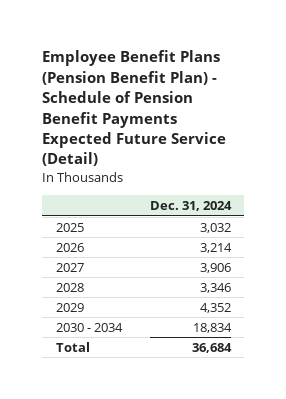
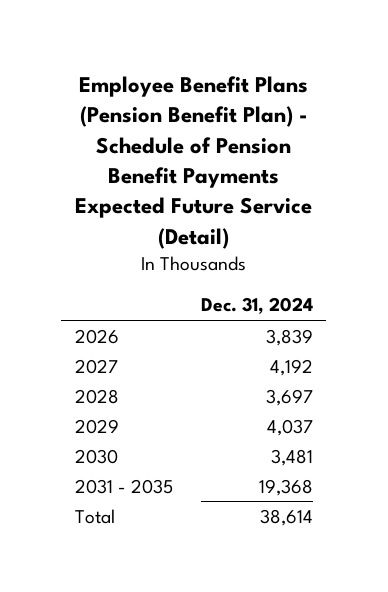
- 2025 | 3,032
- 2026 | 3,214
- 2027 | 3,906
- 2028 | 3,346
- 2029 | 4,352
- 2030 - 2034 | 18,834
- Total | 36,684
+ 2026 | 3,839
+ 2027 | 4,192
+ 2028 | 3,697
+ 2029 | 4,037
+ 2030 | 3,481
+ 2031 - 2035 | 19,368
+ Total | 38,614

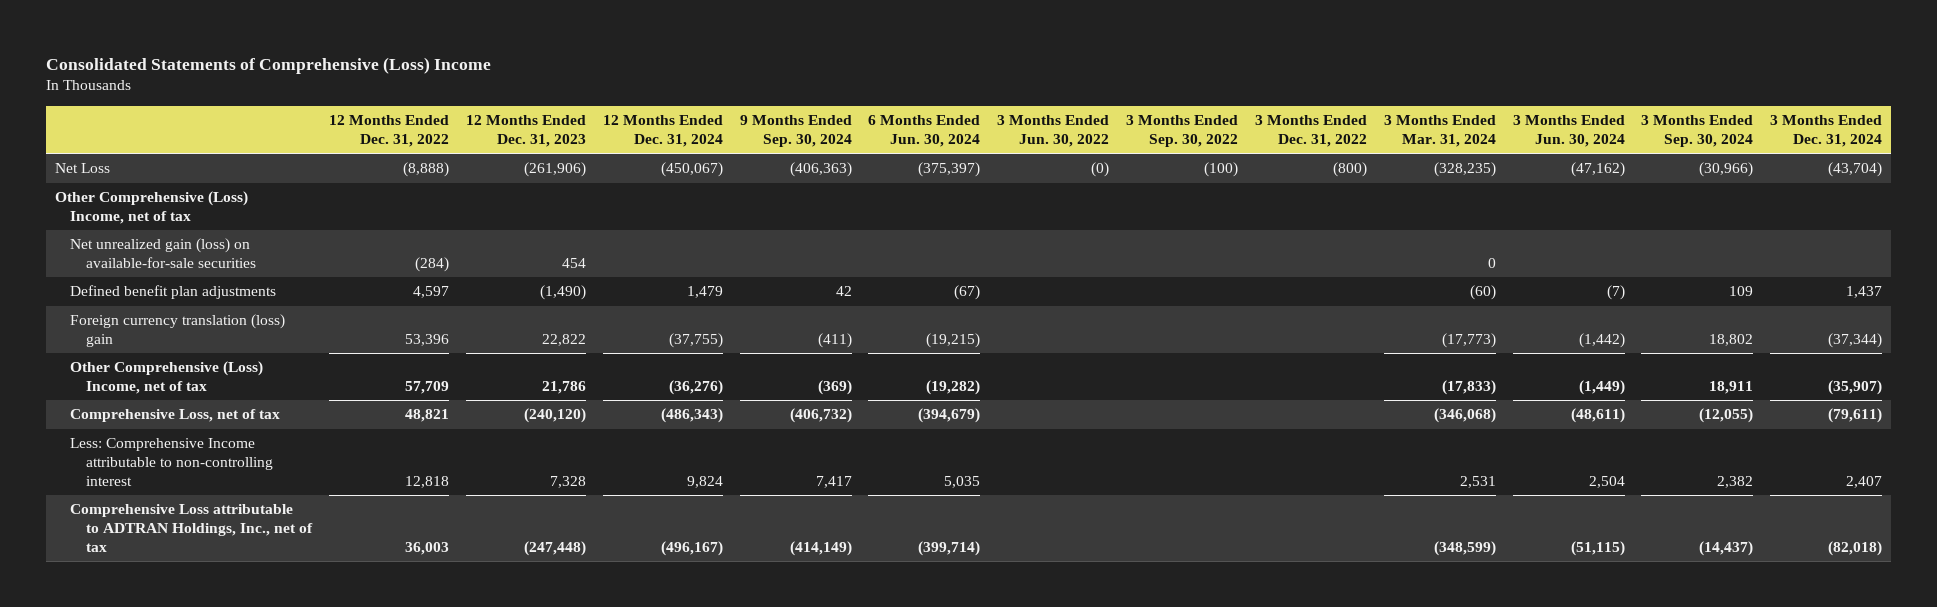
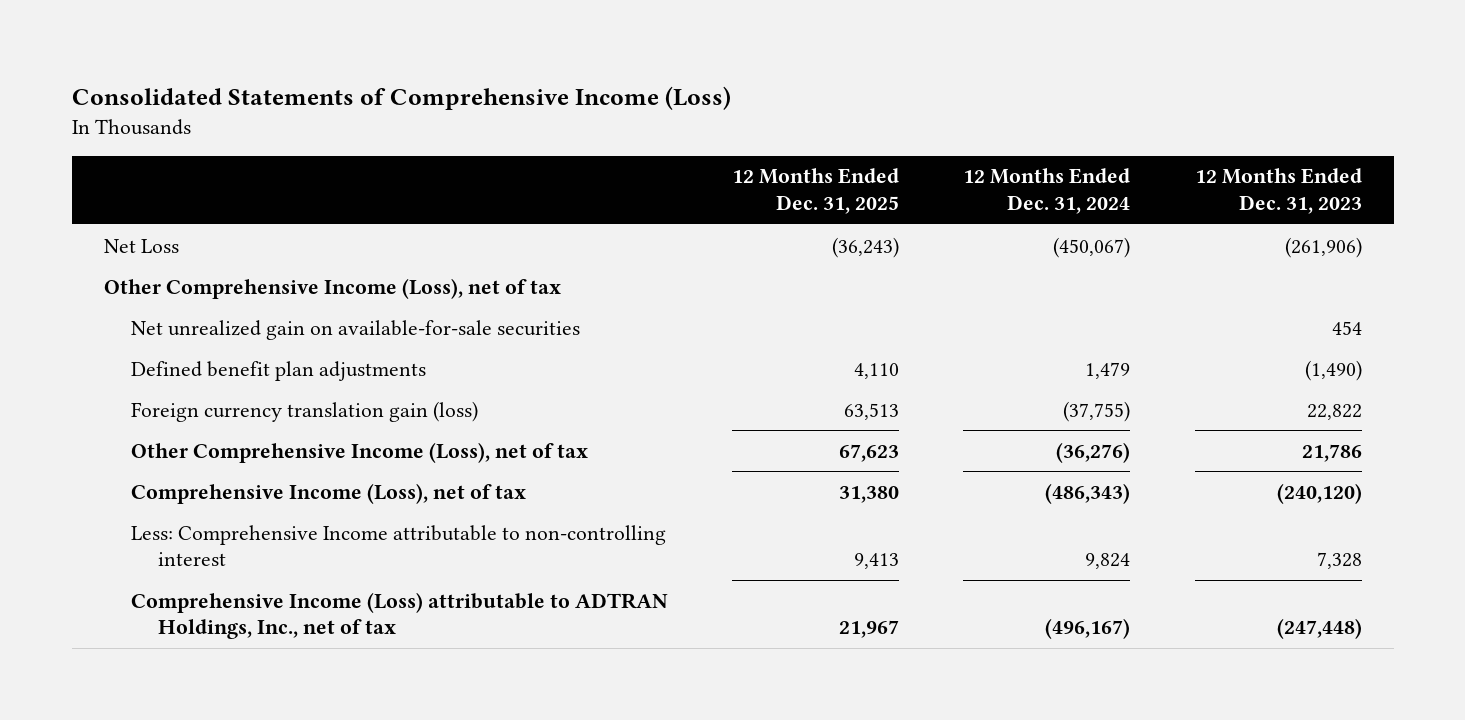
- Consolidated Statements of Comprehensive (Loss) Income
+ Consolidated Statements of Comprehensive Income (Loss)
- | 12 Months Ended Dec. 31, 2022 | 12 Months Ended Dec. 31, 2023 | 12 Months Ended Dec. 31, 2024 | 9 Months Ended Sep. 30, 2024 | 6 Months Ended Jun. 30, 2024 | 3 Months Ended Jun. 30, 2022 | 3 Months Ended Sep. 30, 2022 | 3 Months Ended Dec. 31, 2022 | 3 Months Ended Mar. 31, 2024 | 3 Months Ended Jun. 30, 2024 | 3 Months Ended Sep. 30, 2024 | 3 Months Ended Dec. 31, 2024
+ | 12 Months Ended Dec. 31, 2025 | 12 Months Ended Dec. 31, 2024 | 12 Months Ended Dec. 31, 2023
- Other Comprehensive (Loss) Income, net of tax
- Net unrealized gain (loss) on available-for-sale securities | (284) | 454 | | | | | | | 0 | | |
+ Other Comprehensive Income (Loss), net of tax
+ Net unrealized gain on available-for-sale securities | | | 454
- Foreign currency translation (loss) gain | 53,396 | 22,822 | (37,755) | (411) | (19,215) | | | | (17,773) | (1,442) | 18,802 | (37,344)
- Other Comprehensive (Loss) Income, net of tax | 57,709 | 21,786 | (36,276) | (369) | (19,282) | | | | (17,833) | (1,449) | 18,911 | (35,907)
- Comprehensive Loss, net of tax | 48,821 | (240,120) | (486,343) | (406,732) | (394,679) | | | | (346,068) | (48,611) | (12,055) | (79,611)
+ Foreign currency translation gain (loss) | 63,513 | (37,755) | 22,822
+ Other Comprehensive Income (Loss), net of tax | 67,623 | (36,276) | 21,786
+ Comprehensive Income (Loss), net of tax | 31,380 | (486,343) | (240,120)
- Comprehensive Loss attributable to ADTRAN Holdings, Inc., net of tax | 36,003 | (247,448) | (496,167) | (414,149) | (399,714) | | | | (348,599) | (51,115) | (14,437) | (82,018)
+ Comprehensive Income (Loss) attributable to ADTRAN Holdings, Inc., net of tax | 21,967 | (496,167) | (247,448)

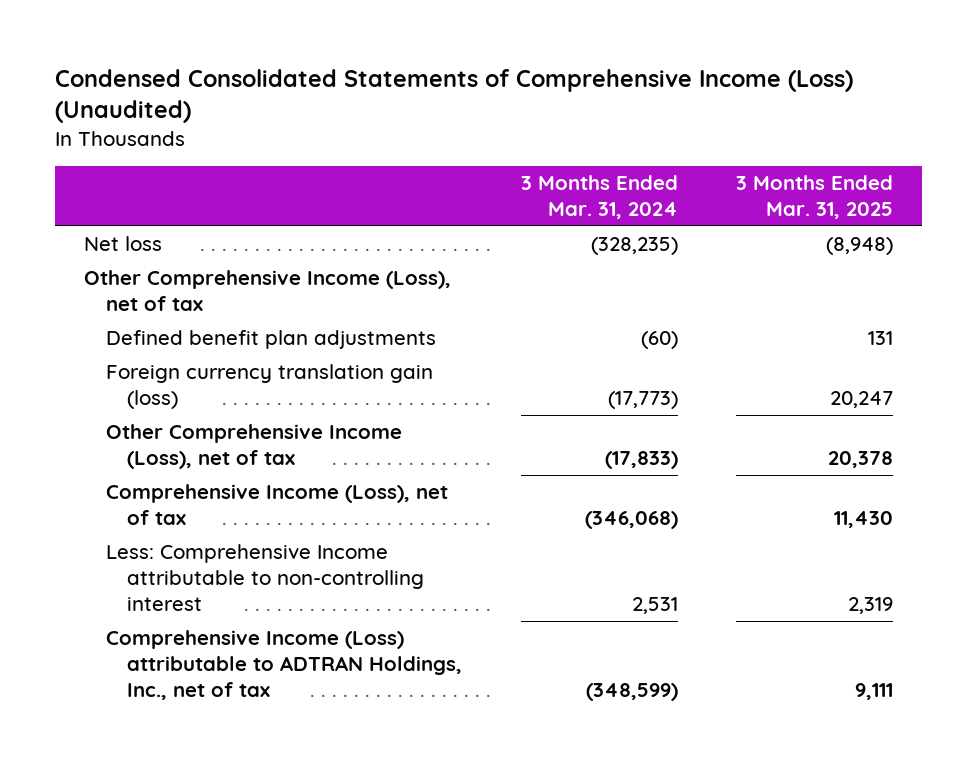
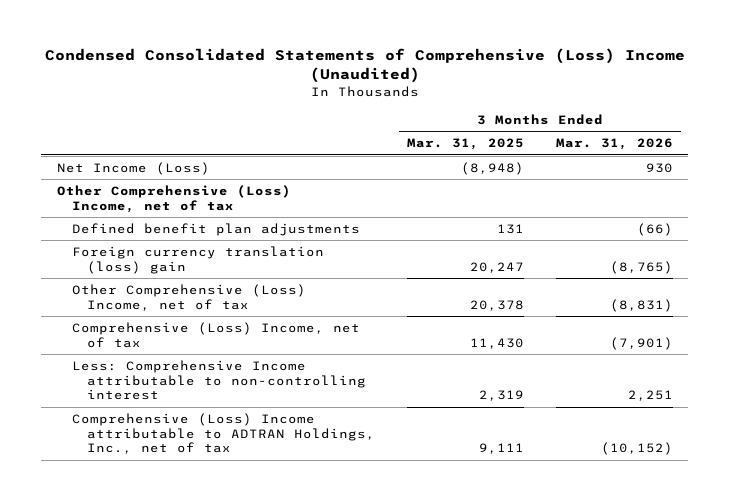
- Condensed Consolidated Statements of Comprehensive Income (Loss) (Unaudited)
+ Condensed Consolidated Statements of Comprehensive (Loss) Income (Unaudited)
- | 3 Months Ended Mar. 31, 2024 | 3 Months Ended Mar. 31, 2025
+ | 3 Months Ended Mar. 31, 2025 | 3 Months Ended Mar. 31, 2026
- Net loss | (328,235) | (8,948)
- Other Comprehensive Income (Loss), net of tax
+ Net Income (Loss) | (8,948) | 930
+ Other Comprehensive (Loss) Income, net of tax
- Foreign currency translation gain (loss) | (17,773) | 20,247
- Other Comprehensive Income (Loss), net of tax | (17,833) | 20,378
- Comprehensive Income (Loss), net of tax | (346,068) | 11,430
+ Foreign currency translation (loss) gain | 20,247 | (8,765)
+ Other Comprehensive (Loss) Income, net of tax | 20,378 | (8,831)
+ Comprehensive (Loss) Income, net of tax | 11,430 | (7,901)
- Comprehensive Income (Loss) attributable to ADTRAN Holdings, Inc., net of tax | (348,599) | 9,111
+ Comprehensive (Loss) Income attributable to ADTRAN Holdings, Inc., net of tax | 9,111 | (10,152)

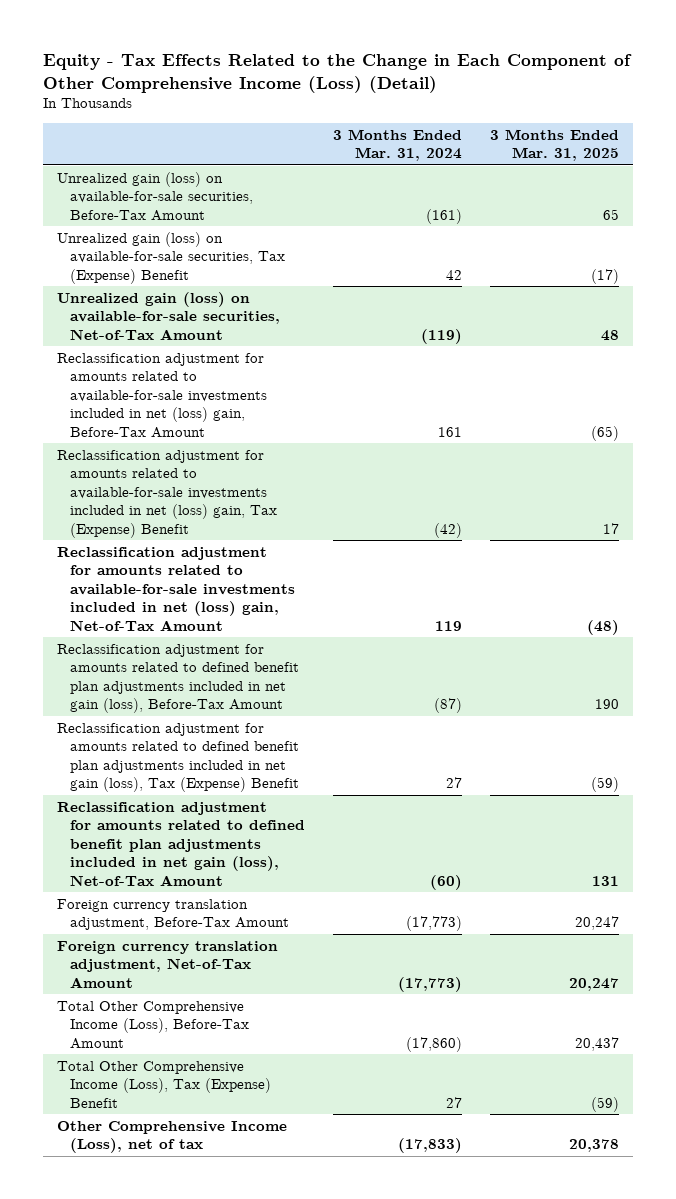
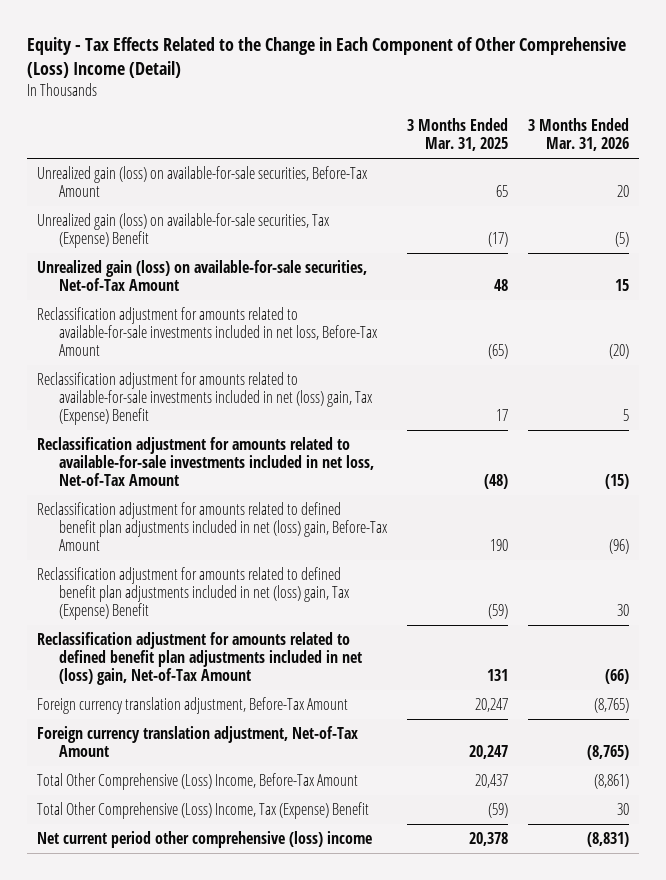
- Equity - Tax Effects Related to the Change in Each Component of Other Comprehensive Income (Loss) (Detail)
+ Equity - Tax Effects Related to the Change in Each Component of Other Comprehensive (Loss) Income (Detail)
- | 3 Months Ended Mar. 31, 2024 | 3 Months Ended Mar. 31, 2025
+ | 3 Months Ended Mar. 31, 2025 | 3 Months Ended Mar. 31, 2026
- Reclassification adjustment for amounts related to available-for-sale investments included in net (loss) gain, Before-Tax Amount | 161 | (65)
+ Reclassification adjustment for amounts related to available-for-sale investments included in net loss, Before-Tax Amount | (65) | (20)
- Reclassification adjustment for amounts related to available-for-sale investments included in net (loss) gain, Net-of-Tax Amount | 119 | (48)
- Reclassification adjustment for amounts related to defined benefit plan adjustments included in net gain (loss), Before-Tax Amount | (87) | 190
- Reclassification adjustment for amounts related to defined benefit plan adjustments included in net gain (loss), Tax (Expense) Benefit | 27 | (59)
- Reclassification adjustment for amounts related to defined benefit plan adjustments included in net gain (loss), Net-of-Tax Amount | (60) | 131
+ Reclassification adjustment for amounts related to available-for-sale investments included in net loss, Net-of-Tax Amount | (48) | (15)
+ Reclassification adjustment for amounts related to defined benefit plan adjustments included in net (loss) gain, Before-Tax Amount | 190 | (96)
+ Reclassification adjustment for amounts related to defined benefit plan adjustments included in net (loss) gain, Tax (Expense) Benefit | (59) | 30
+ Reclassification adjustment for amounts related to defined benefit plan adjustments included in net (loss) gain, Net-of-Tax Amount | 131 | (66)
- Total Other Comprehensive Income (Loss), Before-Tax Amount | (17,860) | 20,437
- Total Other Comprehensive Income (Loss), Tax (Expense) Benefit | 27 | (59)
- Other Comprehensive Income (Loss), net of tax | (17,833) | 20,378
+ Total Other Comprehensive (Loss) Income, Before-Tax Amount | 20,437 | (8,861)
+ Total Other Comprehensive (Loss) Income, Tax (Expense) Benefit | (59) | 30
+ Net current period other comprehensive (loss) income | 20,378 | (8,831)

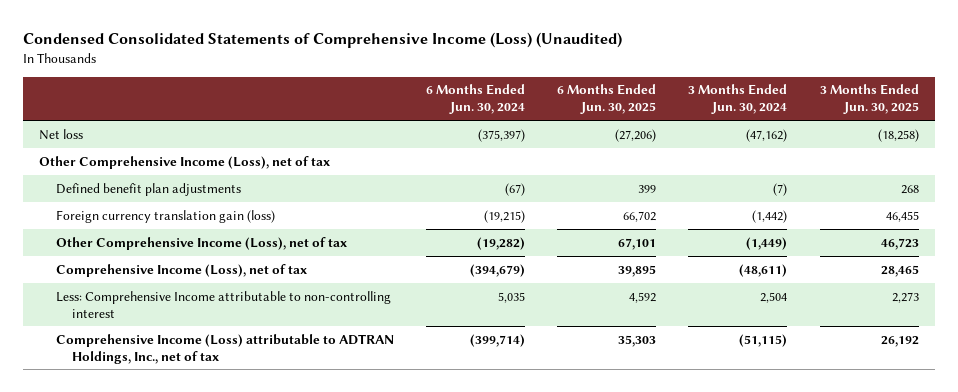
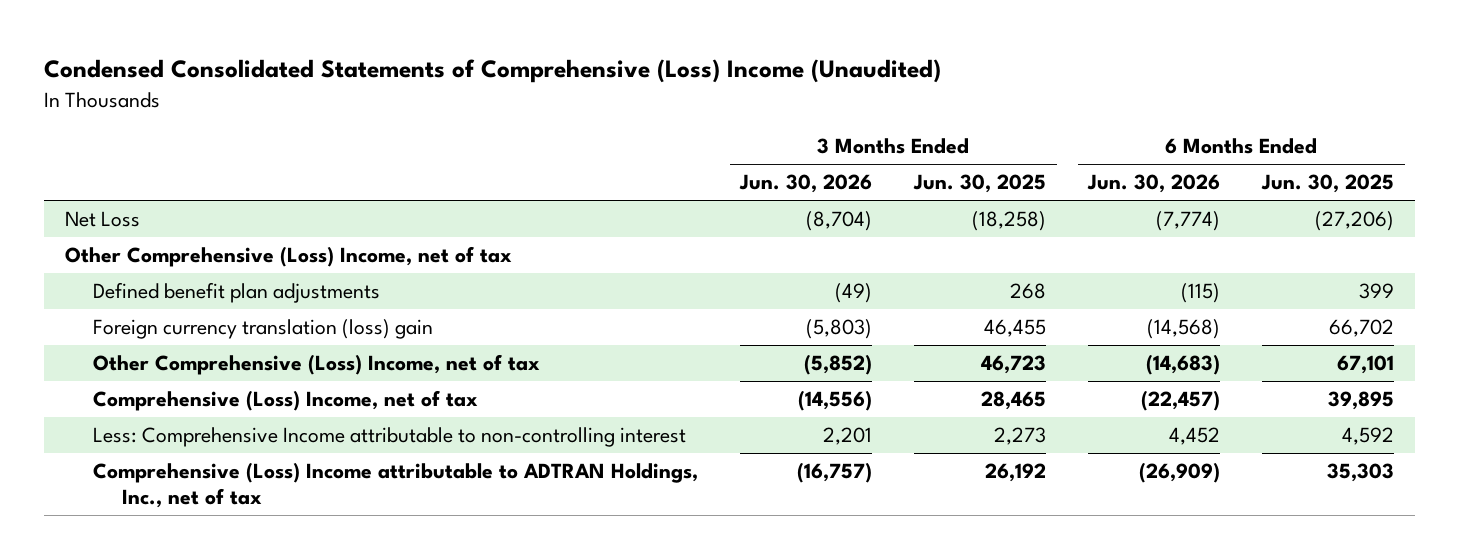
- Condensed Consolidated Statements of Comprehensive Income (Loss) (Unaudited)
+ Condensed Consolidated Statements of Comprehensive (Loss) Income (Unaudited)
- | 6 Months Ended Jun. 30, 2024 | 6 Months Ended Jun. 30, 2025 | 3 Months Ended Jun. 30, 2024 | 3 Months Ended Jun. 30, 2025
+ | 3 Months Ended Jun. 30, 2026 | 3 Months Ended Jun. 30, 2025 | 6 Months Ended Jun. 30, 2026 | 6 Months Ended Jun. 30, 2025
- Net loss | (375,397) | (27,206) | (47,162) | (18,258)
- Other Comprehensive Income (Loss), net of tax
+ Net Loss | (8,704) | (18,258) | (7,774) | (27,206)
+ Other Comprehensive (Loss) Income, net of tax
- Foreign currency translation gain (loss) | (19,215) | 66,702 | (1,442) | 46,455
- Other Comprehensive Income (Loss), net of tax | (19,282) | 67,101 | (1,449) | 46,723
- Comprehensive Income (Loss), net of tax | (394,679) | 39,895 | (48,611) | 28,465
+ Foreign currency translation (loss) gain | (5,803) | 46,455 | (14,568) | 66,702
+ Other Comprehensive (Loss) Income, net of tax | (5,852) | 46,723 | (14,683) | 67,101
+ Comprehensive (Loss) Income, net of tax | (14,556) | 28,465 | (22,457) | 39,895
- Comprehensive Income (Loss) attributable to ADTRAN Holdings, Inc., net of tax | (399,714) | 35,303 | (51,115) | 26,192
+ Comprehensive (Loss) Income attributable to ADTRAN Holdings, Inc., net of tax | (16,757) | 26,192 | (26,909) | 35,303

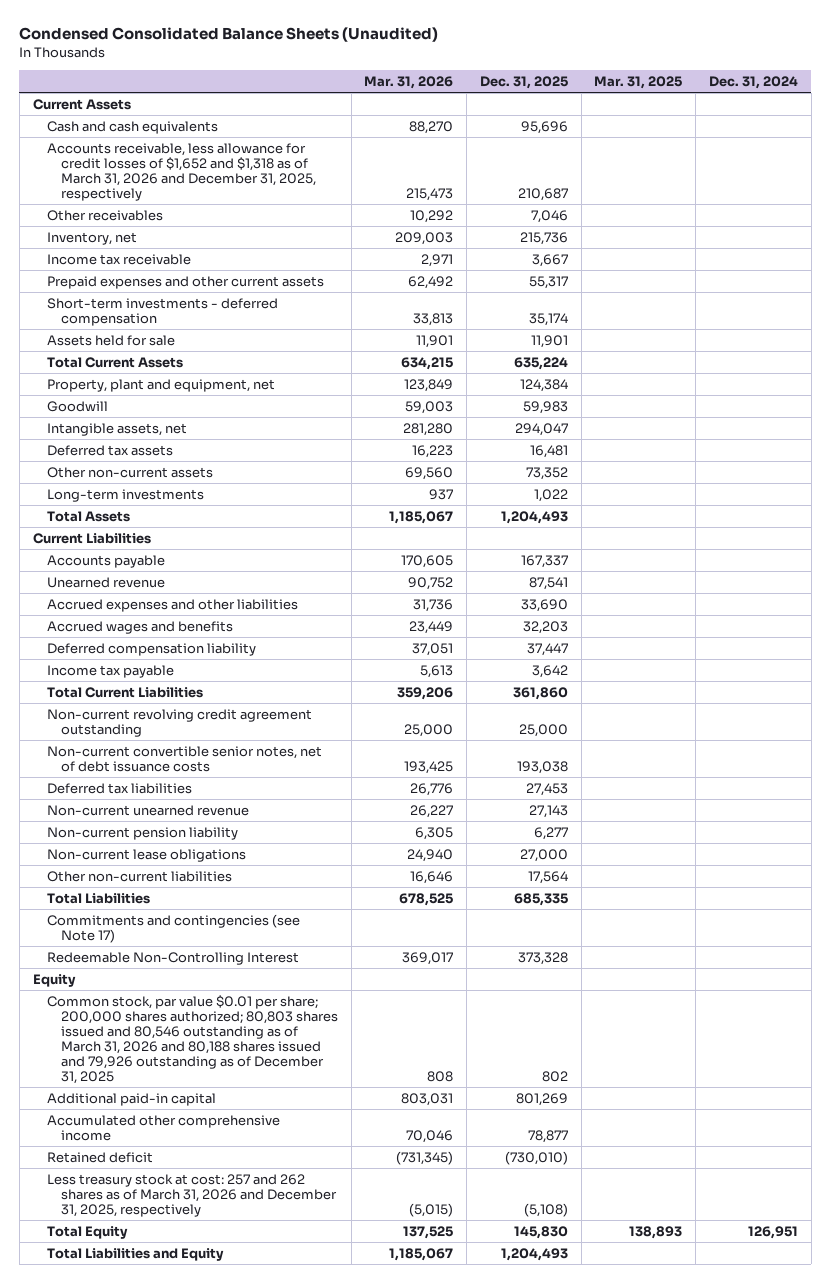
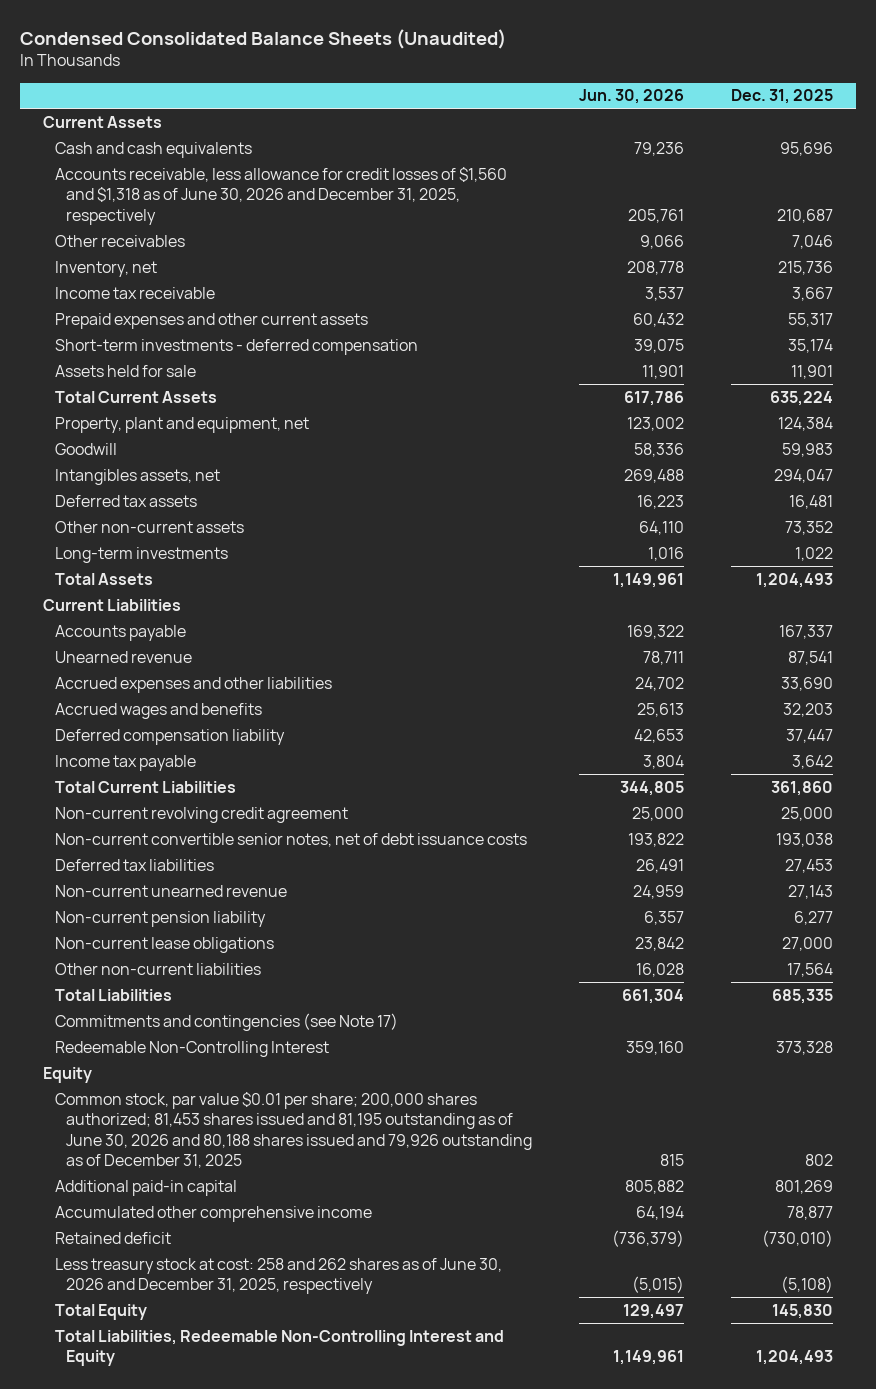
- | Mar. 31, 2026 | Dec. 31, 2025 | Mar. 31, 2025 | Dec. 31, 2024
+ | Jun. 30, 2026 | Dec. 31, 2025
- Accounts receivable, less allowance for credit losses of $1,652 and $1,318 as of March 31, 2026 and December 31, 2025, respectively | 215,473 | 210,687 | |
+ Accounts receivable, less allowance for credit losses of $1,560 and $1,318 as of June 30, 2026 and December 31, 2025, respectively | 205,761 | 210,687
- Intangible assets, net | 281,280 | 294,047 | |
+ Intangibles assets, net | 269,488 | 294,047
- Non-current revolving credit agreement outstanding | 25,000 | 25,000 | |
+ Non-current revolving credit agreement | 25,000 | 25,000
- Common stock, par value $0.01 per share; 200,000 shares authorized; 80,803 shares issued and 80,546 outstanding as of March 31, 2026 and 80,188 shares issued and 79,926 outstanding as of December 31, 2025 | 808 | 802 | |
+ Common stock, par value $0.01 per share; 200,000 shares authorized; 81,453 shares issued and 81,195 outstanding as of June 30, 2026 and 80,188 shares issued and 79,926 outstanding as of December 31, 2025 | 815 | 802
- Less treasury stock at cost: 257 and 262 shares as of March 31, 2026 and December 31, 2025, respectively | (5,015) | (5,108) | |
+ Less treasury stock at cost: 258 and 262 shares as of June 30, 2026 and December 31, 2025, respectively | (5,015) | (5,108)
- Total Liabilities and Equity | 1,185,067 | 1,204,493 | |
+ Total Liabilities, Redeemable Non-Controlling Interest and Equity | 1,149,961 | 1,204,493

